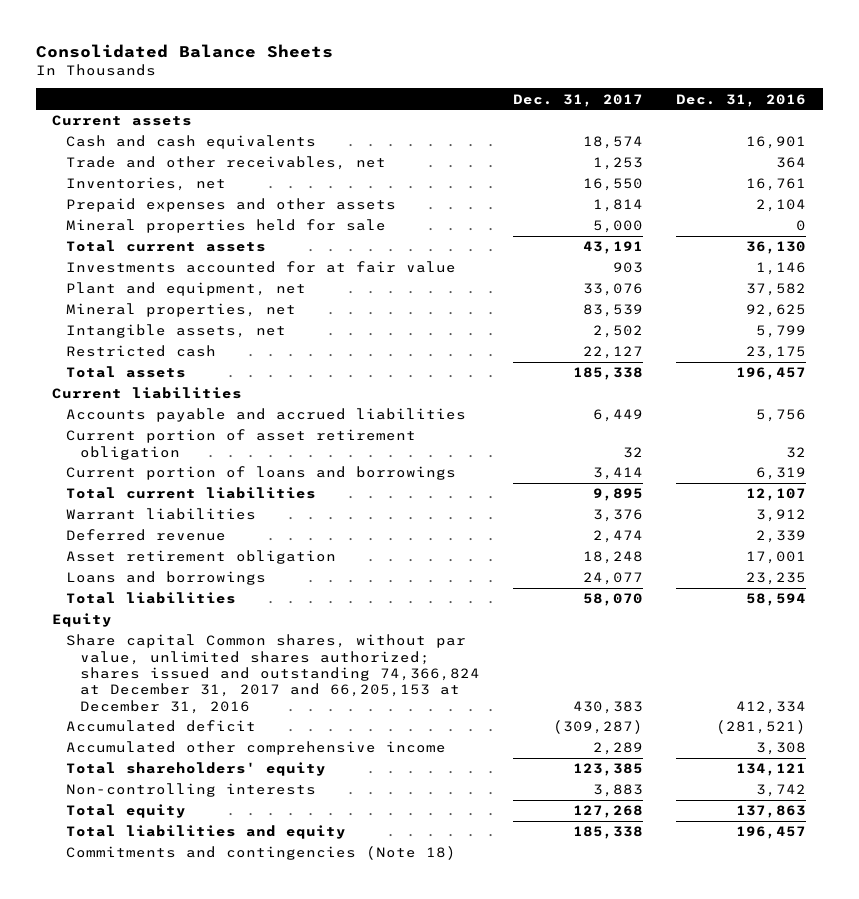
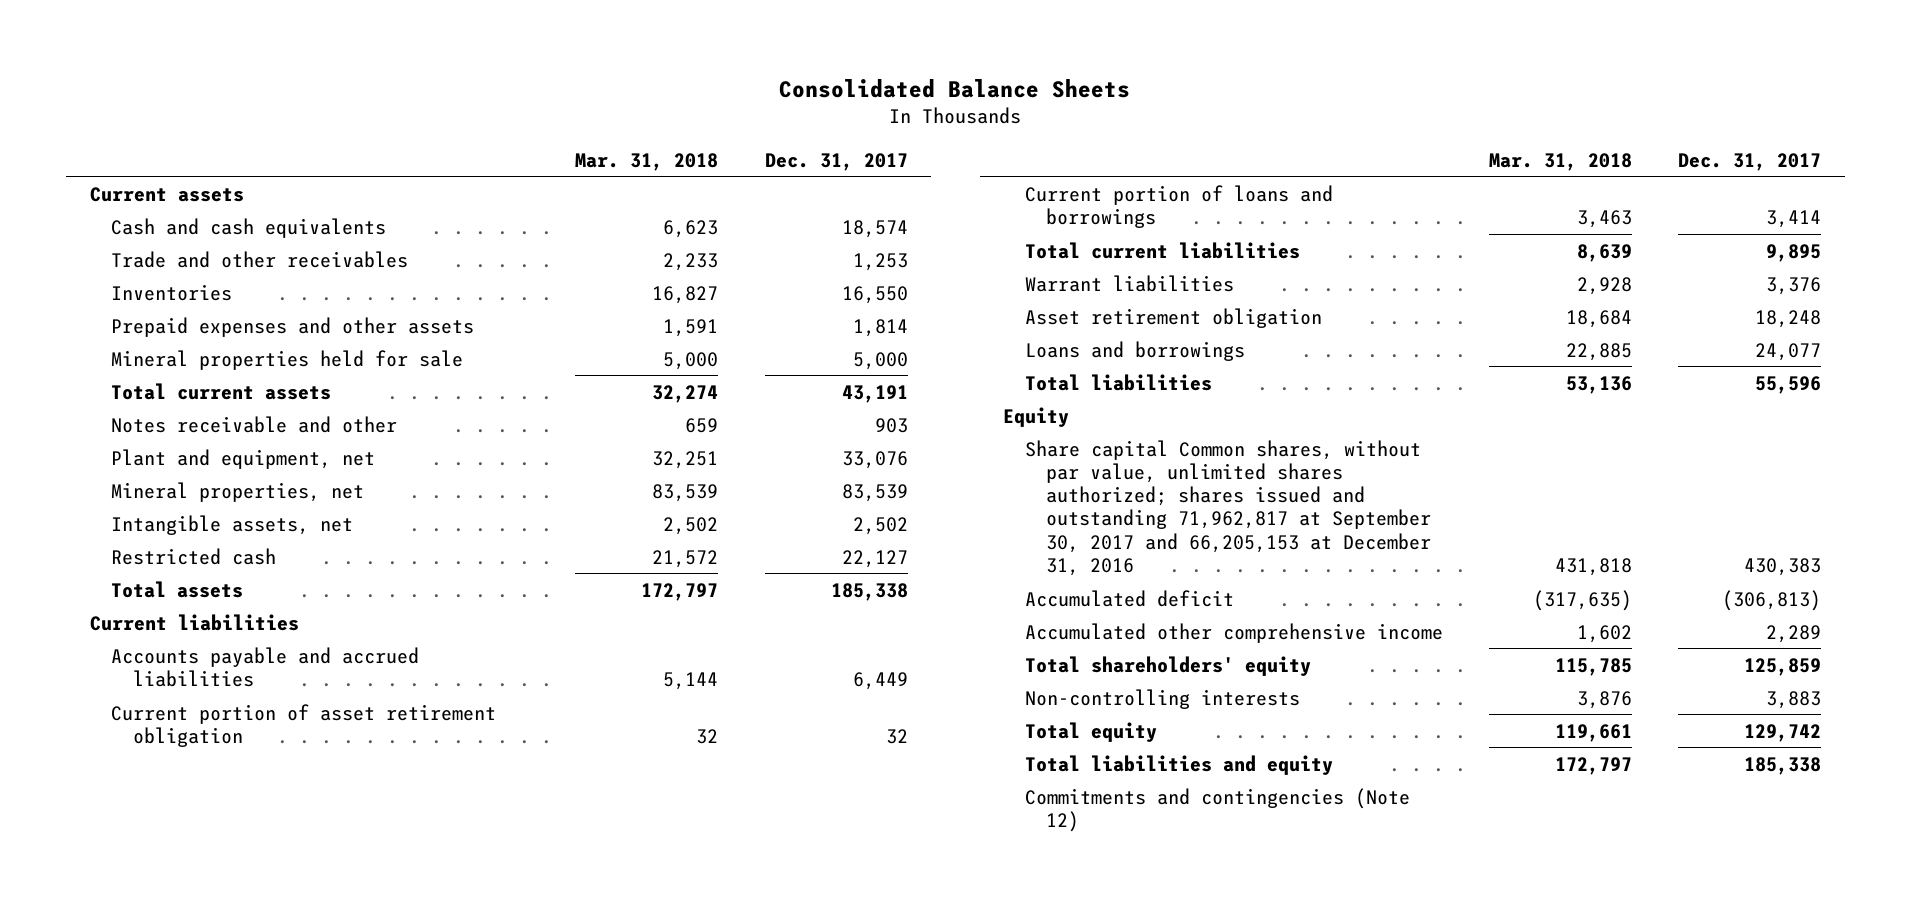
- | Dec. 31, 2017 | Dec. 31, 2016
+ | Mar. 31, 2018 | Dec. 31, 2017
- Trade and other receivables, net | 1,253 | 364
- Inventories, net | 16,550 | 16,761
+ Trade and other receivables | 2,233 | 1,253
+ Inventories | 16,827 | 16,550
- Investments accounted for at fair value | 903 | 1,146
+ Notes receivable and other | 659 | 903
- Deferred revenue | 2,474 | 2,339
- Total liabilities | 58,070 | 58,594
+ Total liabilities | 53,136 | 55,596
- Share capital Common shares, without par value, unlimited shares authorized; shares issued and outstanding 74,366,824 at December 31, 2017 and 66,205,153 at December 31, 2016 | 430,383 | 412,334
- Accumulated deficit | (309,287) | (281,521)
+ Share capital Common shares, without par value, unlimited shares authorized; shares issued and outstanding 71,962,817 at September 30, 2017 and 66,205,153 at December 31, 2016 | 431,818 | 430,383
+ Accumulated deficit | (317,635) | (306,813)
- Total shareholders' equity | 123,385 | 134,121
+ Total shareholders' equity | 115,785 | 125,859
- Total equity | 127,268 | 137,863
+ Total equity | 119,661 | 129,742
- Commitments and contingencies (Note 18)
+ Commitments and contingencies (Note 12)

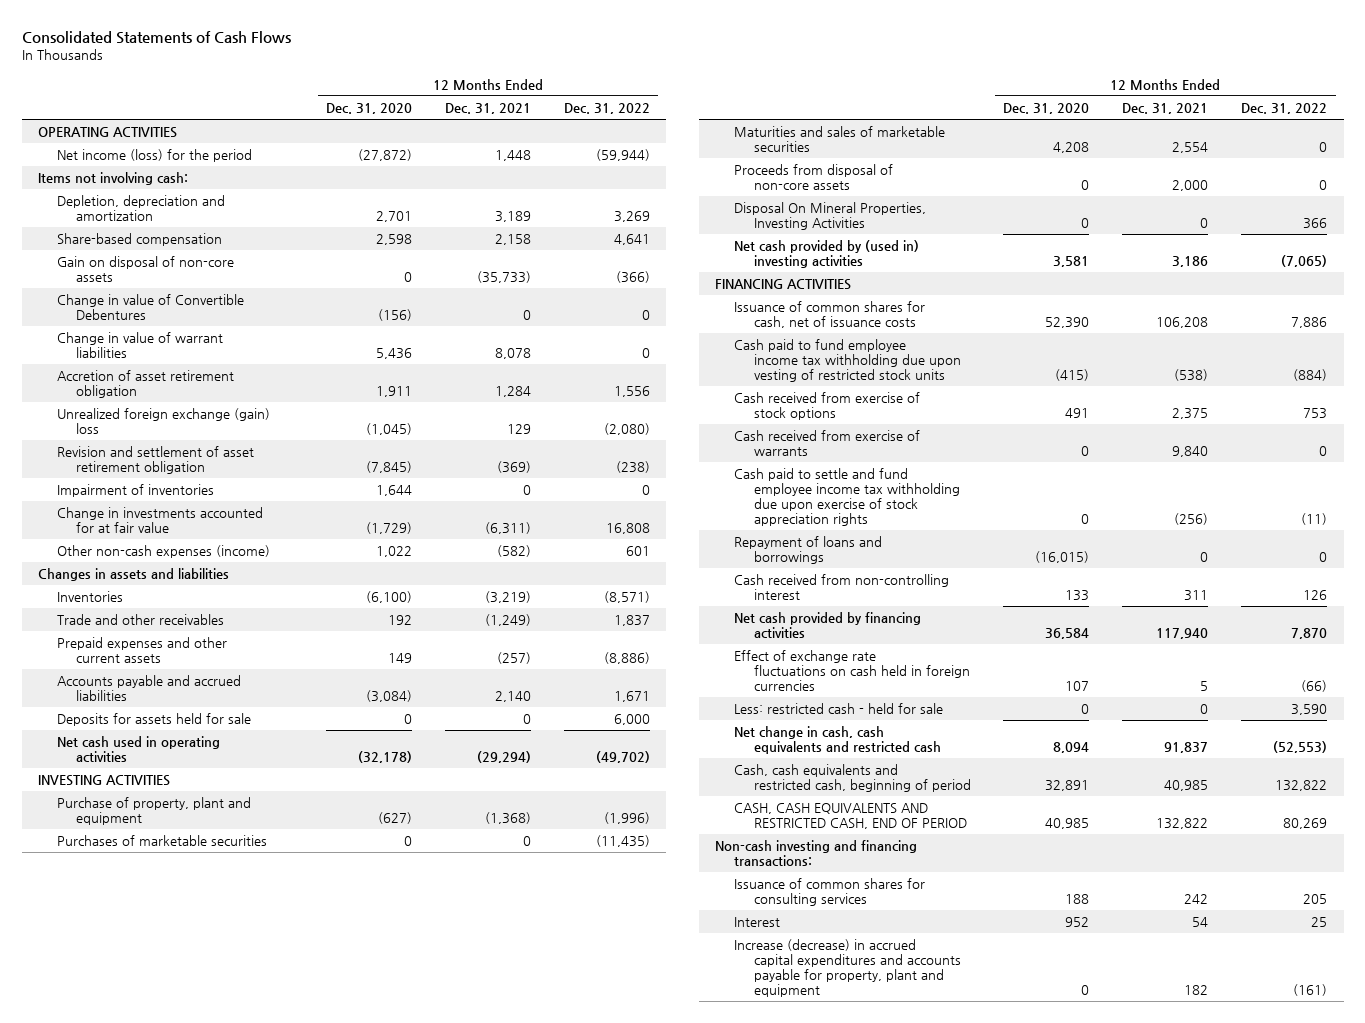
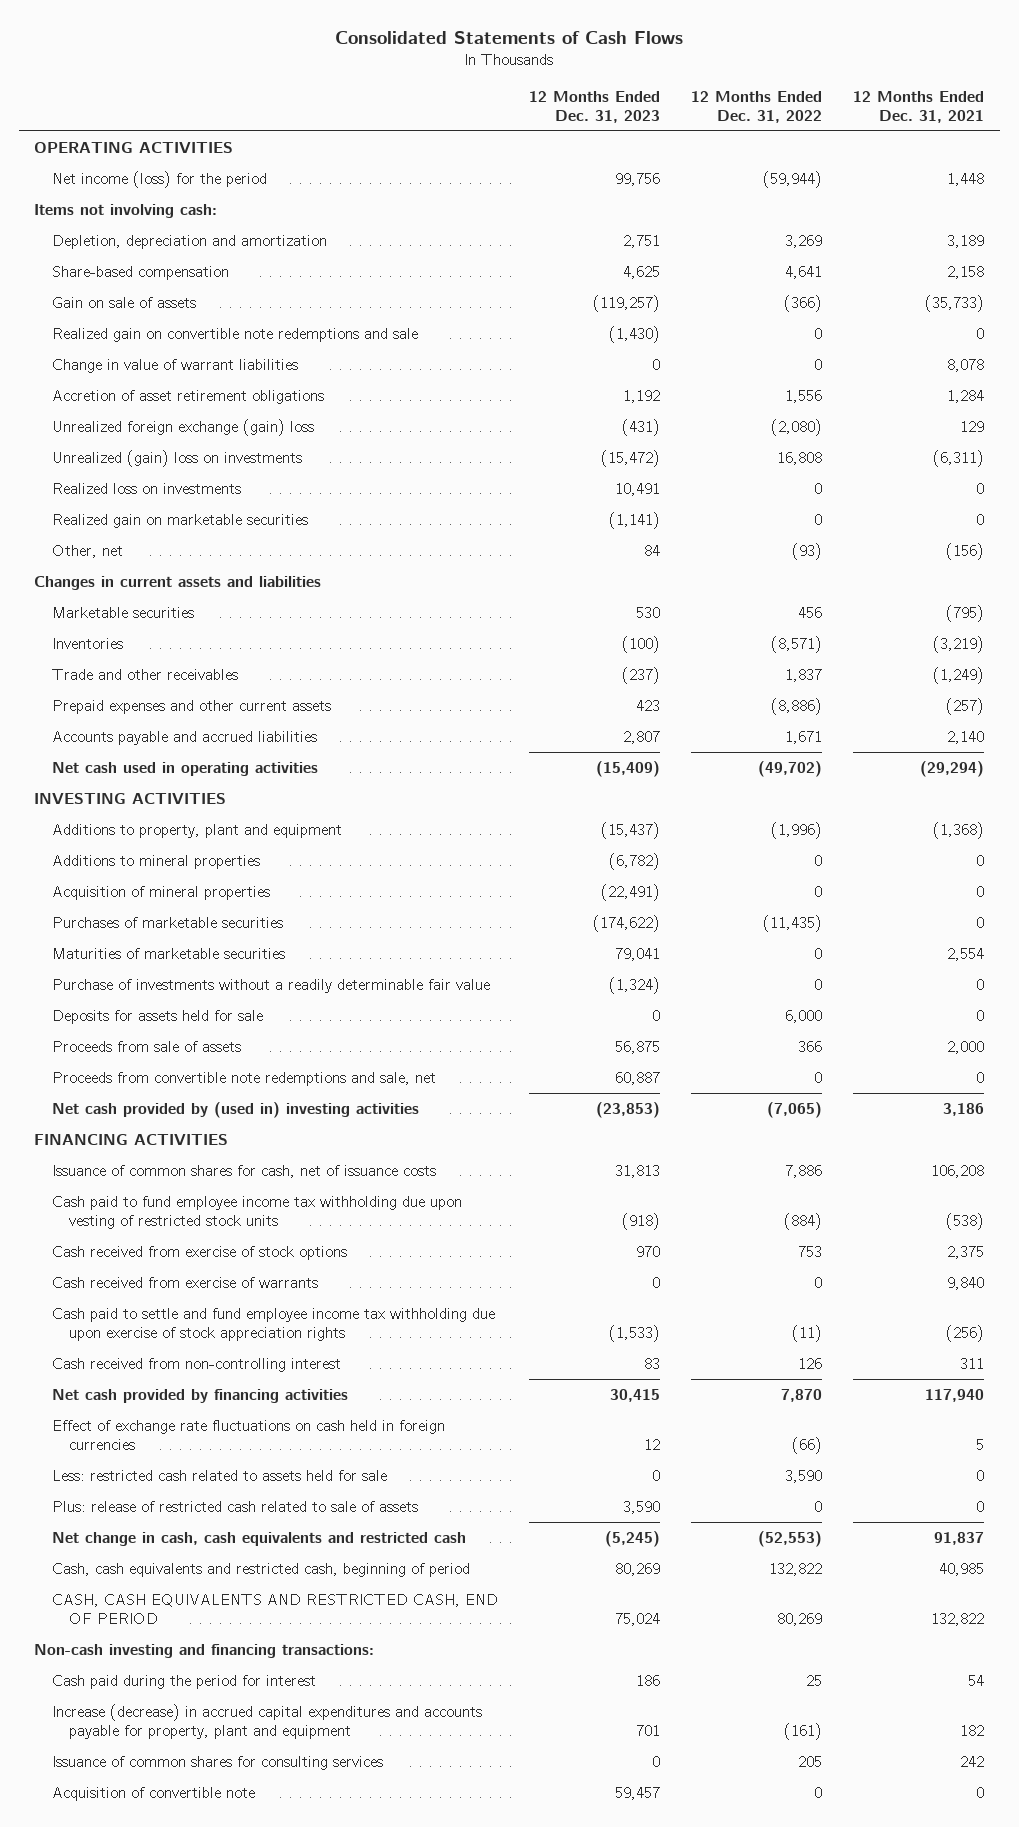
- | 12 Months Ended Dec. 31, 2020 | 12 Months Ended Dec. 31, 2021 | 12 Months Ended Dec. 31, 2022
+ | 12 Months Ended Dec. 31, 2023 | 12 Months Ended Dec. 31, 2022 | 12 Months Ended Dec. 31, 2021
- Gain on disposal of non-core assets | 0 | (35,733) | (366)
- Change in value of Convertible Debentures | (156) | 0 | 0
+ Gain on sale of assets | (119,257) | (366) | (35,733)
+ Realized gain on convertible note redemptions and sale | (1,430) | 0 | 0
- Accretion of asset retirement obligation | 1,911 | 1,284 | 1,556
+ Accretion of asset retirement obligations | 1,192 | 1,556 | 1,284
- Revision and settlement of asset retirement obligation | (7,845) | (369) | (238)
- Impairment of inventories | 1,644 | 0 | 0
- Change in investments accounted for at fair value | (1,729) | (6,311) | 16,808
- Other non-cash expenses (income) | 1,022 | (582) | 601
- Changes in assets and liabilities
+ Unrealized (gain) loss on investments | (15,472) | 16,808 | (6,311)
+ Realized loss on investments | 10,491 | 0 | 0
+ Realized gain on marketable securities | (1,141) | 0 | 0
+ Other, net | 84 | (93) | (156)
+ Changes in current assets and liabilities
+ Marketable securities | 530 | 456 | (795)
- Purchase of property, plant and equipment | (627) | (1,368) | (1,996)
+ Additions to property, plant and equipment | (15,437) | (1,996) | (1,368)
+ Additions to mineral properties | (6,782) | 0 | 0
+ Acquisition of mineral properties | (22,491) | 0 | 0
- Maturities and sales of marketable securities | 4,208 | 2,554 | 0
- Proceeds from disposal of non-core assets | 0 | 2,000 | 0
- Disposal On Mineral Properties, Investing Activities | 0 | 0 | 366
+ Maturities of marketable securities | 79,041 | 0 | 2,554
+ Purchase of investments without a readily determinable fair value | (1,324) | 0 | 0
moved down: Deposits for assets held for sale | 0 | 6,000 | 0
+ Proceeds from sale of assets | 56,875 | 366 | 2,000
+ Proceeds from convertible note redemptions and sale, net | 60,887 | 0 | 0
- Repayment of loans and borrowings | (16,015) | 0 | 0
- Less: restricted cash - held for sale | 0 | 0 | 3,590
+ Less: restricted cash related to assets held for sale | 0 | 3,590 | 0
+ Plus: release of restricted cash related to sale of assets | 3,590 | 0 | 0
- Interest | 952 | 54 | 25
+ Cash paid during the period for interest | 186 | 25 | 54
moved down: Issuance of common shares for consulting services | 0 | 205 | 242
+ Acquisition of convertible note | 59,457 | 0 | 0

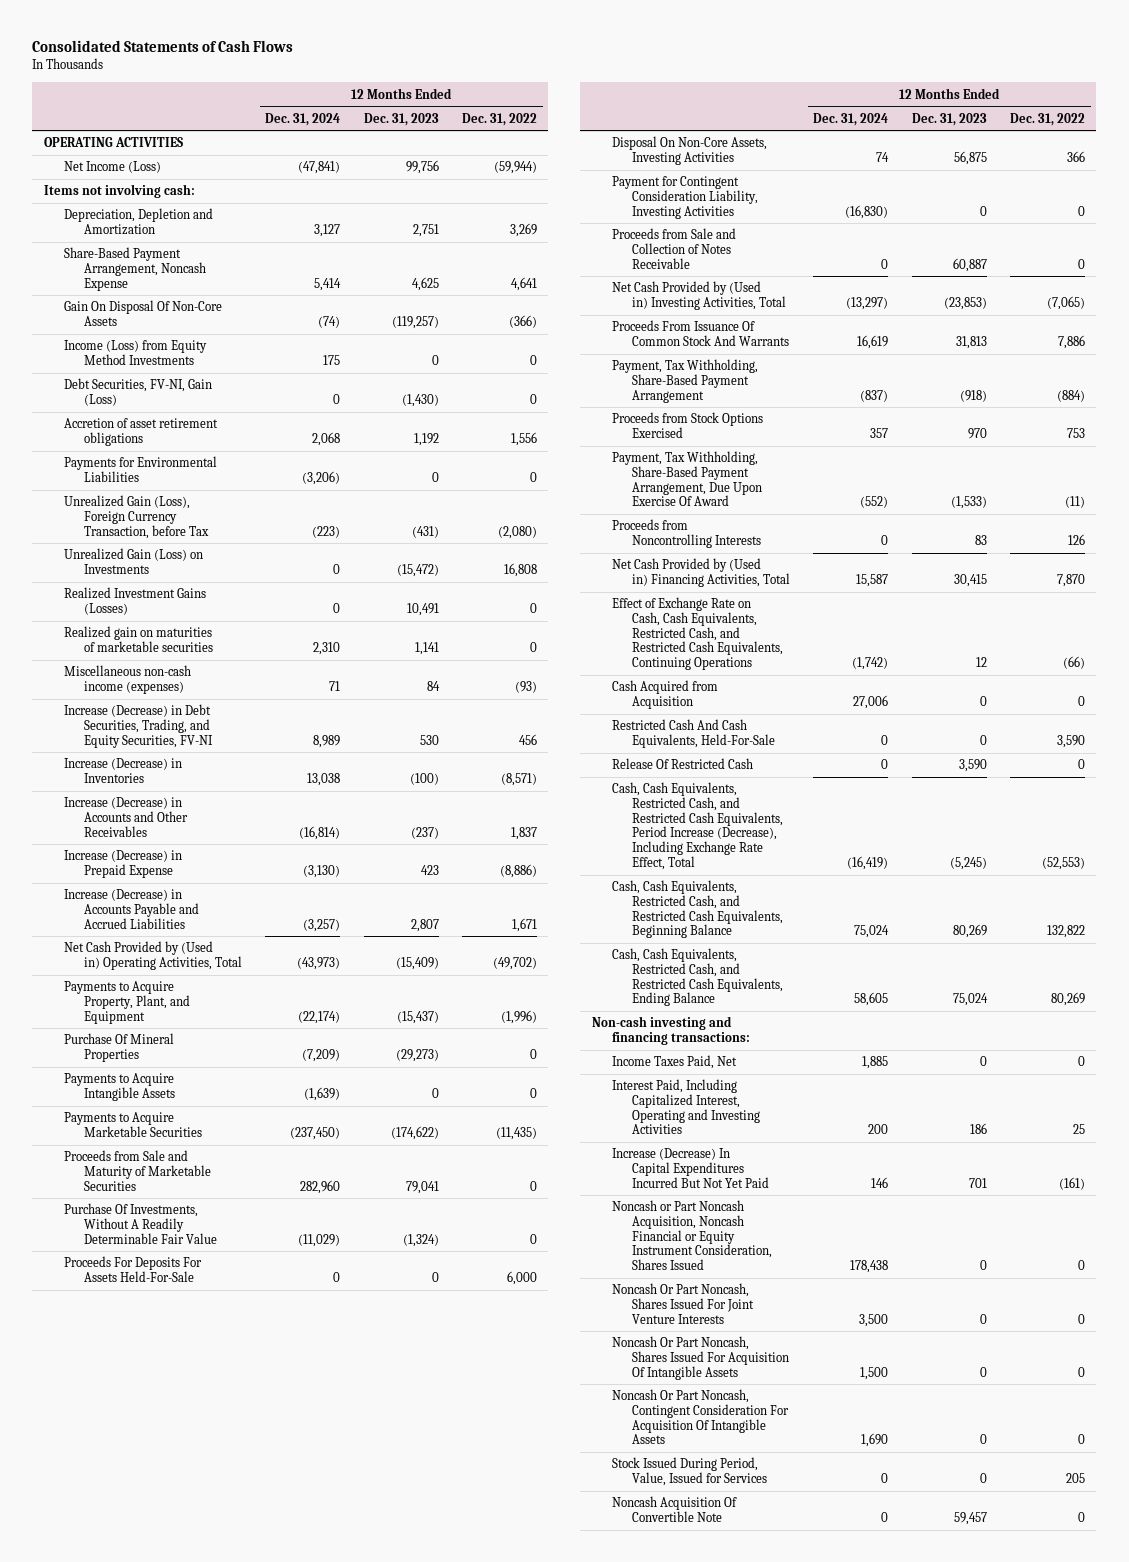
- | 12 Months Ended Dec. 31, 2023 | 12 Months Ended Dec. 31, 2022 | 12 Months Ended Dec. 31, 2021
+ | 12 Months Ended Dec. 31, 2024 | 12 Months Ended Dec. 31, 2023 | 12 Months Ended Dec. 31, 2022
- Net income (loss) for the period | 99,756 | (59,944) | 1,448
+ Net Income (Loss) | (47,841) | 99,756 | (59,944)
- Depletion, depreciation and amortization | 2,751 | 3,269 | 3,189
- Share-based compensation | 4,625 | 4,641 | 2,158
- Gain on sale of assets | (119,257) | (366) | (35,733)
- Realized gain on convertible note redemptions and sale | (1,430) | 0 | 0
- Change in value of warrant liabilities | 0 | 0 | 8,078
+ Depreciation, Depletion and Amortization | 3,127 | 2,751 | 3,269
+ Share-Based Payment Arrangement, Noncash Expense | 5,414 | 4,625 | 4,641
+ Gain On Disposal Of Non-Core Assets | (74) | (119,257) | (366)
+ Income (Loss) from Equity Method Investments | 175 | 0 | 0
+ Debt Securities, FV-NI, Gain (Loss) | 0 | (1,430) | 0
- Unrealized foreign exchange (gain) loss | (431) | (2,080) | 129
- Unrealized (gain) loss on investments | (15,472) | 16,808 | (6,311)
- Realized loss on investments | 10,491 | 0 | 0
- Realized gain on marketable securities | (1,141) | 0 | 0
- Other, net | 84 | (93) | (156)
- Changes in current assets and liabilities
- Marketable securities | 530 | 456 | (795)
- Inventories | (100) | (8,571) | (3,219)
- Trade and other receivables | (237) | 1,837 | (1,249)
- Prepaid expenses and other current assets | 423 | (8,886) | (257)
- Accounts payable and accrued liabilities | 2,807 | 1,671 | 2,140
- Net cash used in operating activities | (15,409) | (49,702) | (29,294)
- INVESTING ACTIVITIES
- Additions to property, plant and equipment | (15,437) | (1,996) | (1,368)
- Additions to mineral properties | (6,782) | 0 | 0
- Acquisition of mineral properties | (22,491) | 0 | 0
- Purchases of marketable securities | (174,622) | (11,435) | 0
- Maturities of marketable securities | 79,041 | 0 | 2,554
- Purchase of investments without a readily determinable fair value | (1,324) | 0 | 0
- Deposits for assets held for sale | 0 | 6,000 | 0
- Proceeds from sale of assets | 56,875 | 366 | 2,000
- Proceeds from convertible note redemptions and sale, net | 60,887 | 0 | 0
- Net cash provided by (used in) investing activities | (23,853) | (7,065) | 3,186
- FINANCING ACTIVITIES
- Issuance of common shares for cash, net of issuance costs | 31,813 | 7,886 | 106,208
- Cash paid to fund employee income tax withholding due upon vesting of restricted stock units | (918) | (884) | (538)
- Cash received from exercise of stock options | 970 | 753 | 2,375
- Cash received from exercise of warrants | 0 | 0 | 9,840
- Cash paid to settle and fund employee income tax withholding due upon exercise of stock appreciation rights | (1,533) | (11) | (256)
- Cash received from non-controlling interest | 83 | 126 | 311
- Net cash provided by financing activities | 30,415 | 7,870 | 117,940
- Effect of exchange rate fluctuations on cash held in foreign currencies | 12 | (66) | 5
- Less: restricted cash related to assets held for sale | 0 | 3,590 | 0
- Plus: release of restricted cash related to sale of assets | 3,590 | 0 | 0
- Net change in cash, cash equivalents and restricted cash | (5,245) | (52,553) | 91,837
- Cash, cash equivalents and restricted cash, beginning of period | 80,269 | 132,822 | 40,985
- CASH, CASH EQUIVALENTS AND RESTRICTED CASH, END OF PERIOD | 75,024 | 80,269 | 132,822
+ Payments for Environmental Liabilities | (3,206) | 0 | 0
+ Unrealized Gain (Loss), Foreign Currency Transaction, before Tax | (223) | (431) | (2,080)
+ Unrealized Gain (Loss) on Investments | 0 | (15,472) | 16,808
+ Realized Investment Gains (Losses) | 0 | 10,491 | 0
+ Realized gain on maturities of marketable securities | 2,310 | 1,141 | 0
+ Miscellaneous non-cash income (expenses) | 71 | 84 | (93)
+ Increase (Decrease) in Debt Securities, Trading, and Equity Securities, FV-NI | 8,989 | 530 | 456
+ Increase (Decrease) in Inventories | 13,038 | (100) | (8,571)
+ Increase (Decrease) in Accounts and Other Receivables | (16,814) | (237) | 1,837
+ Increase (Decrease) in Prepaid Expense | (3,130) | 423 | (8,886)
+ Increase (Decrease) in Accounts Payable and Accrued Liabilities | (3,257) | 2,807 | 1,671
+ Net Cash Provided by (Used in) Operating Activities, Total | (43,973) | (15,409) | (49,702)
+ Payments to Acquire Property, Plant, and Equipment | (22,174) | (15,437) | (1,996)
+ Purchase Of Mineral Properties | (7,209) | (29,273) | 0
+ Payments to Acquire Intangible Assets | (1,639) | 0 | 0
+ Payments to Acquire Marketable Securities | (237,450) | (174,622) | (11,435)
+ Proceeds from Sale and Maturity of Marketable Securities | 282,960 | 79,041 | 0
+ Purchase Of Investments, Without A Readily Determinable Fair Value | (11,029) | (1,324) | 0
+ Proceeds For Deposits For Assets Held-For-Sale | 0 | 0 | 6,000
+ Disposal On Non-Core Assets, Investing Activities | 74 | 56,875 | 366
+ Payment for Contingent Consideration Liability, Investing Activities | (16,830) | 0 | 0
+ Proceeds from Sale and Collection of Notes Receivable | 0 | 60,887 | 0
+ Net Cash Provided by (Used in) Investing Activities, Total | (13,297) | (23,853) | (7,065)
+ Proceeds From Issuance Of Common Stock And Warrants | 16,619 | 31,813 | 7,886
+ Payment, Tax Withholding, Share-Based Payment Arrangement | (837) | (918) | (884)
+ Proceeds from Stock Options Exercised | 357 | 970 | 753
+ Payment, Tax Withholding, Share-Based Payment Arrangement, Due Upon Exercise Of Award | (552) | (1,533) | (11)
+ Proceeds from Noncontrolling Interests | 0 | 83 | 126
+ Net Cash Provided by (Used in) Financing Activities, Total | 15,587 | 30,415 | 7,870
+ Effect of Exchange Rate on Cash, Cash Equivalents, Restricted Cash, and Restricted Cash Equivalents, Continuing Operations | (1,742) | 12 | (66)
+ Cash Acquired from Acquisition | 27,006 | 0 | 0
+ Restricted Cash And Cash Equivalents, Held-For-Sale | 0 | 0 | 3,590
+ Release Of Restricted Cash | 0 | 3,590 | 0
+ Cash, Cash Equivalents, Restricted Cash, and Restricted Cash Equivalents, Period Increase (Decrease), Including Exchange Rate Effect, Total | (16,419) | (5,245) | (52,553)
+ Cash, Cash Equivalents, Restricted Cash, and Restricted Cash Equivalents, Beginning Balance | 75,024 | 80,269 | 132,822
+ Cash, Cash Equivalents, Restricted Cash, and Restricted Cash Equivalents, Ending Balance | 58,605 | 75,024 | 80,269
- Cash paid during the period for interest | 186 | 25 | 54
- Increase (decrease) in accrued capital expenditures and accounts payable for property, plant and equipment | 701 | (161) | 182
- Issuance of common shares for consulting services | 0 | 205 | 242
- Acquisition of convertible note | 59,457 | 0 | 0
+ Income Taxes Paid, Net | 1,885 | 0 | 0
+ Interest Paid, Including Capitalized Interest, Operating and Investing Activities | 200 | 186 | 25
+ Increase (Decrease) In Capital Expenditures Incurred But Not Yet Paid | 146 | 701 | (161)
+ Noncash or Part Noncash Acquisition, Noncash Financial or Equity Instrument Consideration, Shares Issued | 178,438 | 0 | 0
+ Noncash Or Part Noncash, Shares Issued For Joint Venture Interests | 3,500 | 0 | 0
+ Noncash Or Part Noncash, Shares Issued For Acquisition Of Intangible Assets | 1,500 | 0 | 0
+ Noncash Or Part Noncash, Contingent Consideration For Acquisition Of Intangible Assets | 1,690 | 0 | 0
+ Stock Issued During Period, Value, Issued for Services | 0 | 0 | 205
+ Noncash Acquisition Of Convertible Note | 0 | 59,457 | 0

